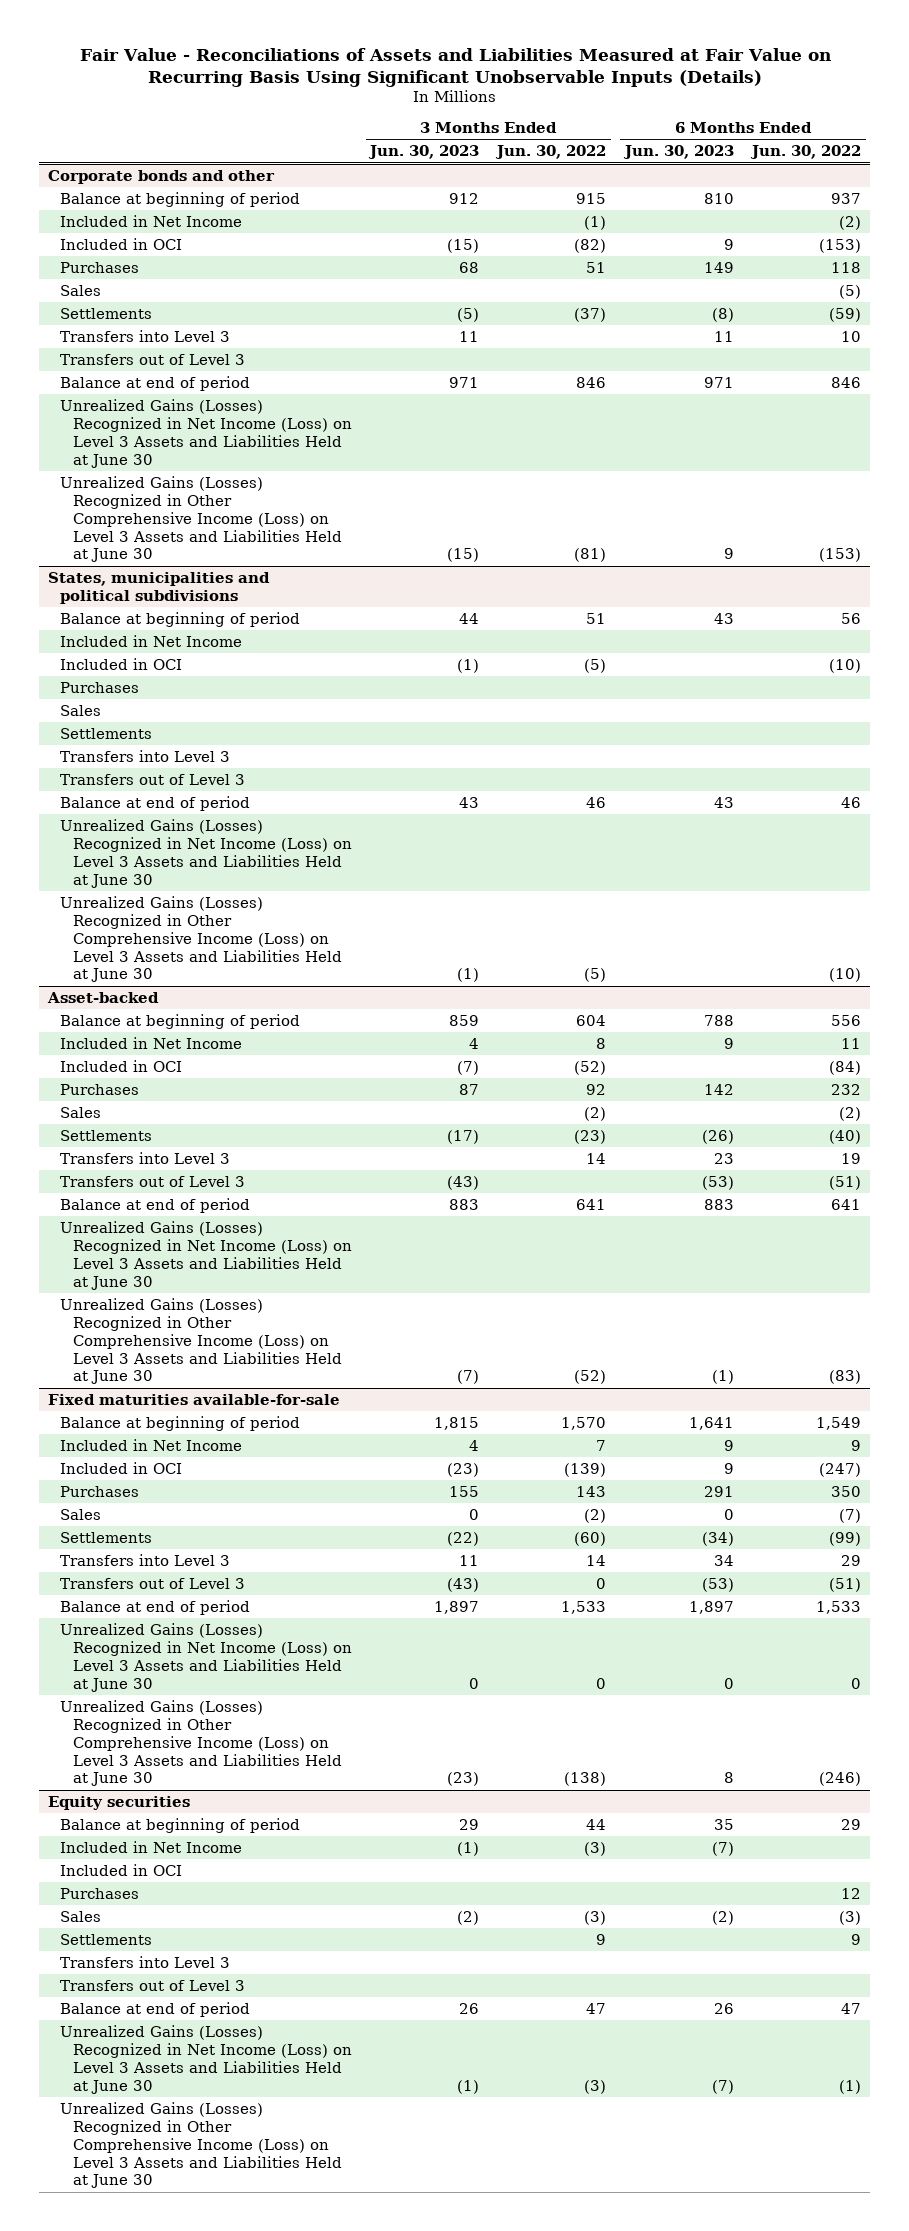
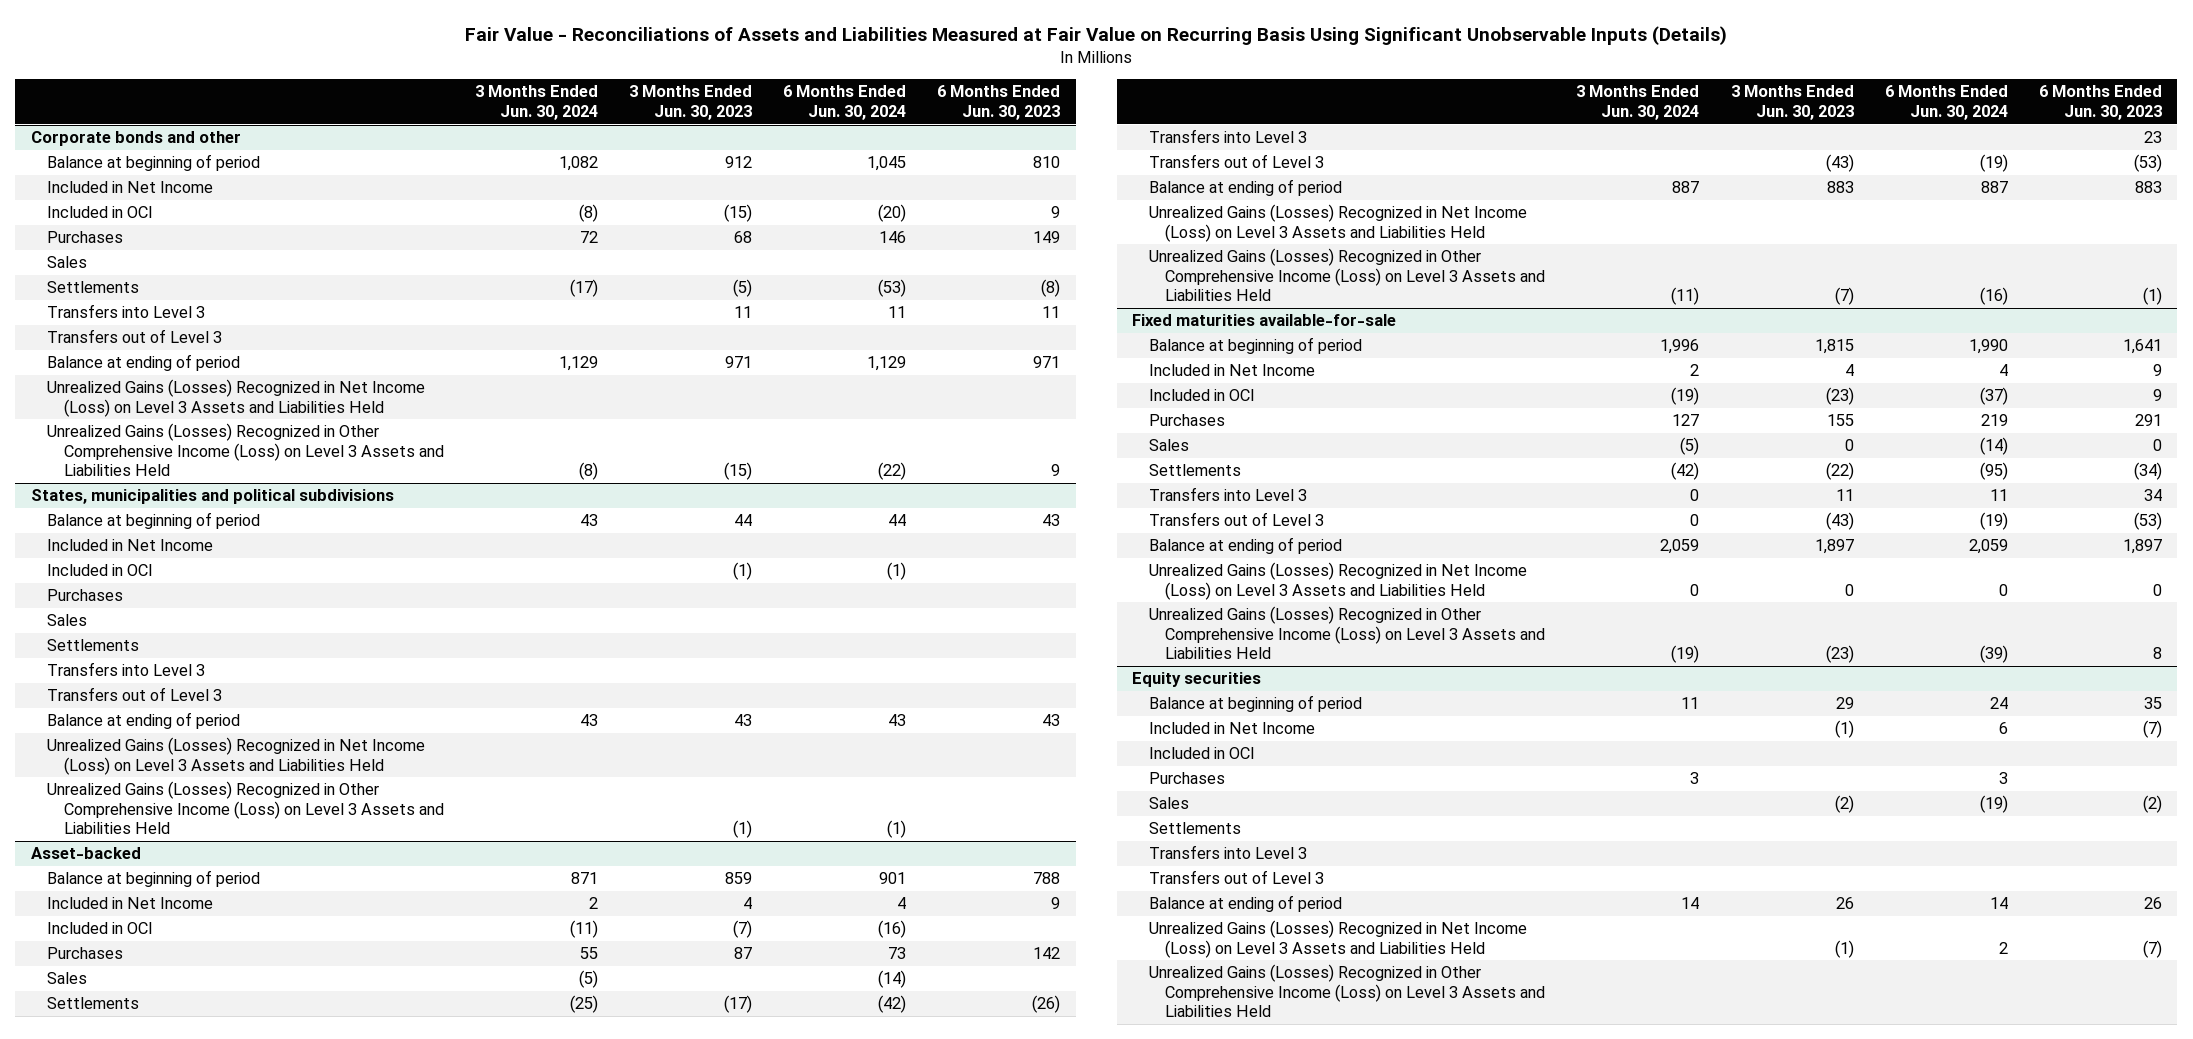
- | 3 Months Ended Jun. 30, 2023 | 3 Months Ended Jun. 30, 2022 | 6 Months Ended Jun. 30, 2023 | 6 Months Ended Jun. 30, 2022
+ | 3 Months Ended Jun. 30, 2024 | 3 Months Ended Jun. 30, 2023 | 6 Months Ended Jun. 30, 2024 | 6 Months Ended Jun. 30, 2023
@ Corporate bonds and other
- Balance at end of period | 971 | 846 | 971 | 846
- Unrealized Gains (Losses) Recognized in Net Income (Loss) on Level 3 Assets and Liabilities Held at June 30
- Unrealized Gains (Losses) Recognized in Other Comprehensive Income (Loss) on Level 3 Assets and Liabilities Held at June 30 | (15) | (81) | 9 | (153)
+ Balance at ending of period | 1,129 | 971 | 1,129 | 971
+ Unrealized Gains (Losses) Recognized in Net Income (Loss) on Level 3 Assets and Liabilities Held
+ Unrealized Gains (Losses) Recognized in Other Comprehensive Income (Loss) on Level 3 Assets and Liabilities Held | (8) | (15) | (22) | 9
@ States, municipalities and political subdivisions
- Balance at end of period | 43 | 46 | 43 | 46
- Unrealized Gains (Losses) Recognized in Net Income (Loss) on Level 3 Assets and Liabilities Held at June 30
- Unrealized Gains (Losses) Recognized in Other Comprehensive Income (Loss) on Level 3 Assets and Liabilities Held at June 30 | (1) | (5) | | (10)
+ Balance at ending of period | 43 | 43 | 43 | 43
+ Unrealized Gains (Losses) Recognized in Net Income (Loss) on Level 3 Assets and Liabilities Held
+ Unrealized Gains (Losses) Recognized in Other Comprehensive Income (Loss) on Level 3 Assets and Liabilities Held | | (1) | (1) |
@ Asset-backed
- Balance at end of period | 883 | 641 | 883 | 641
- Unrealized Gains (Losses) Recognized in Net Income (Loss) on Level 3 Assets and Liabilities Held at June 30
- Unrealized Gains (Losses) Recognized in Other Comprehensive Income (Loss) on Level 3 Assets and Liabilities Held at June 30 | (7) | (52) | (1) | (83)
+ Balance at ending of period | 887 | 883 | 887 | 883
+ Unrealized Gains (Losses) Recognized in Net Income (Loss) on Level 3 Assets and Liabilities Held
+ Unrealized Gains (Losses) Recognized in Other Comprehensive Income (Loss) on Level 3 Assets and Liabilities Held | (11) | (7) | (16) | (1)
@ Fixed maturities available-for-sale
- Balance at end of period | 1,897 | 1,533 | 1,897 | 1,533
- Unrealized Gains (Losses) Recognized in Net Income (Loss) on Level 3 Assets and Liabilities Held at June 30 | 0 | 0 | 0 | 0
- Unrealized Gains (Losses) Recognized in Other Comprehensive Income (Loss) on Level 3 Assets and Liabilities Held at June 30 | (23) | (138) | 8 | (246)
+ Balance at ending of period | 2,059 | 1,897 | 2,059 | 1,897
+ Unrealized Gains (Losses) Recognized in Net Income (Loss) on Level 3 Assets and Liabilities Held | 0 | 0 | 0 | 0
+ Unrealized Gains (Losses) Recognized in Other Comprehensive Income (Loss) on Level 3 Assets and Liabilities Held | (19) | (23) | (39) | 8
@ Equity securities
- Balance at end of period | 26 | 47 | 26 | 47
- Unrealized Gains (Losses) Recognized in Net Income (Loss) on Level 3 Assets and Liabilities Held at June 30 | (1) | (3) | (7) | (1)
- Unrealized Gains (Losses) Recognized in Other Comprehensive Income (Loss) on Level 3 Assets and Liabilities Held at June 30
+ Balance at ending of period | 14 | 26 | 14 | 26
+ Unrealized Gains (Losses) Recognized in Net Income (Loss) on Level 3 Assets and Liabilities Held | | (1) | 2 | (7)
+ Unrealized Gains (Losses) Recognized in Other Comprehensive Income (Loss) on Level 3 Assets and Liabilities Held

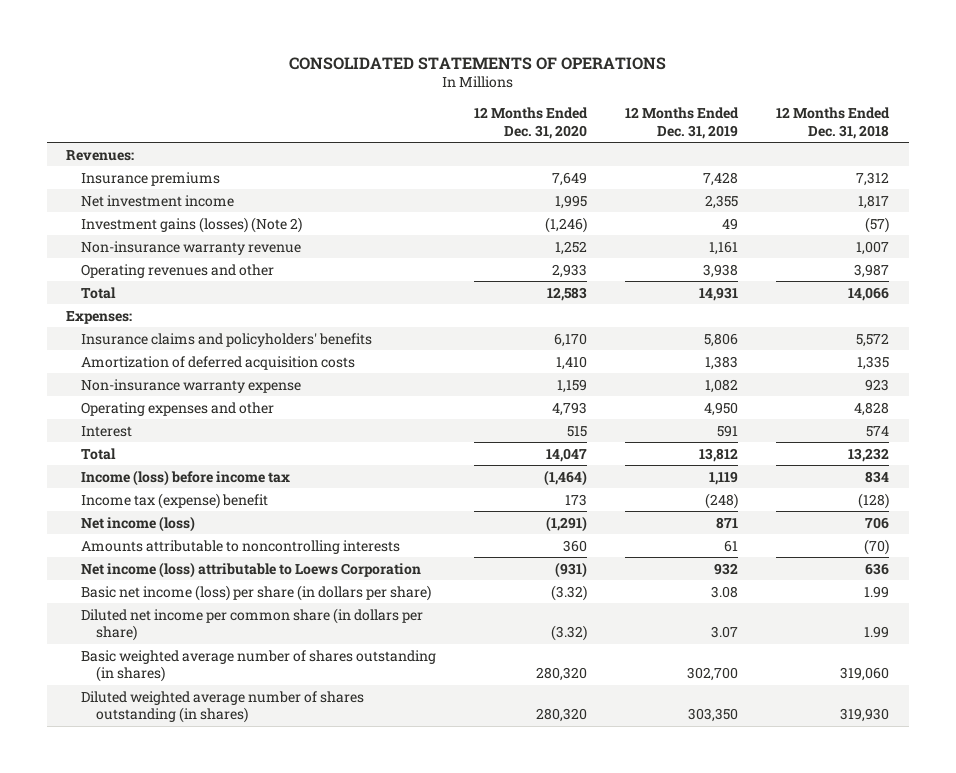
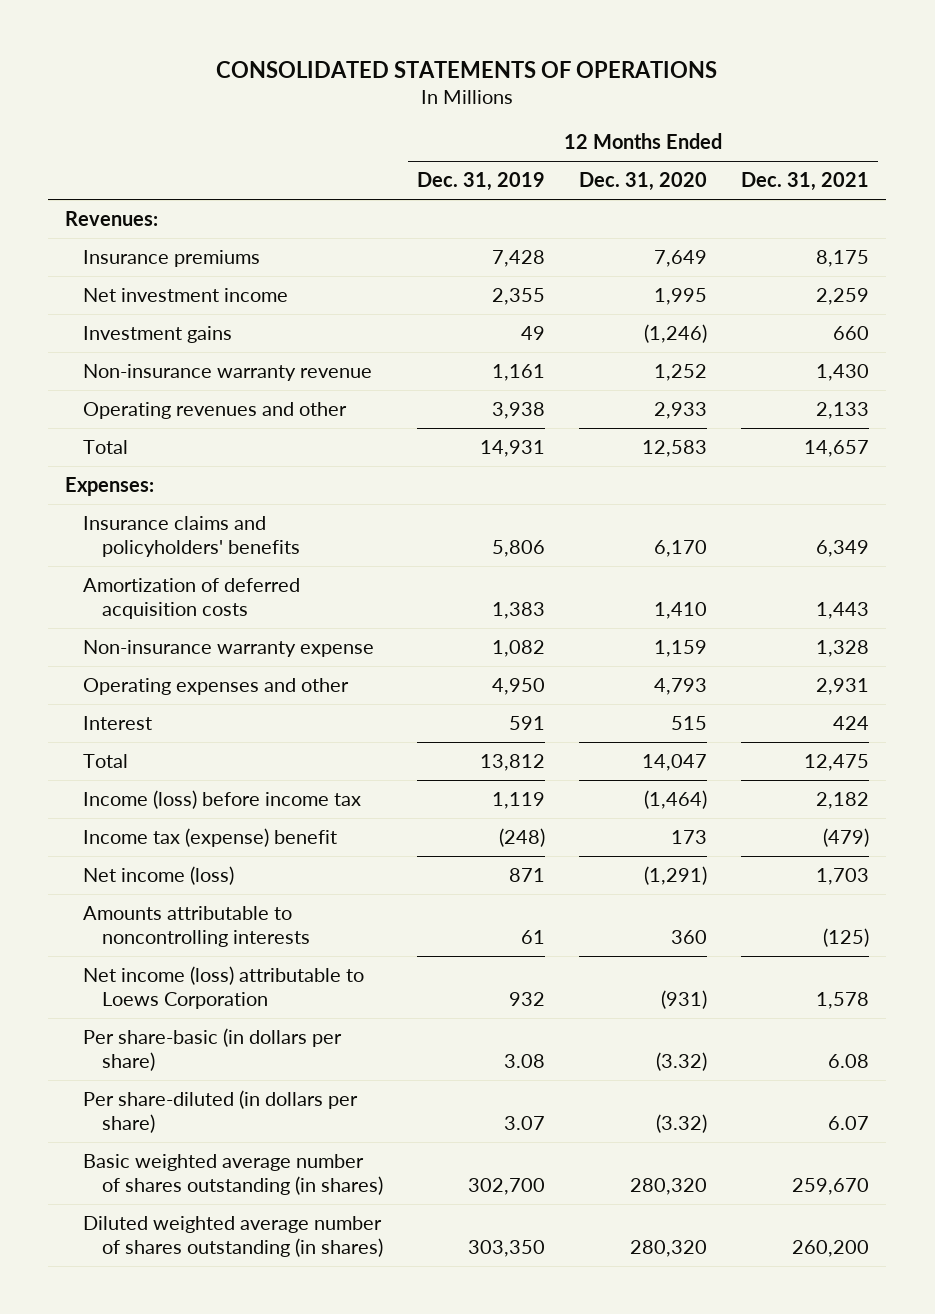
- | 12 Months Ended Dec. 31, 2020 | 12 Months Ended Dec. 31, 2019 | 12 Months Ended Dec. 31, 2018
+ | 12 Months Ended Dec. 31, 2019 | 12 Months Ended Dec. 31, 2020 | 12 Months Ended Dec. 31, 2021
- Investment gains (losses) (Note 2) | (1,246) | 49 | (57)
+ Investment gains | 49 | (1,246) | 660
- Basic net income (loss) per share (in dollars per share) | (3.32) | 3.08 | 1.99
- Diluted net income per common share (in dollars per share) | (3.32) | 3.07 | 1.99
+ Per share-basic (in dollars per share) | 3.08 | (3.32) | 6.08
+ Per share-diluted (in dollars per share) | 3.07 | (3.32) | 6.07

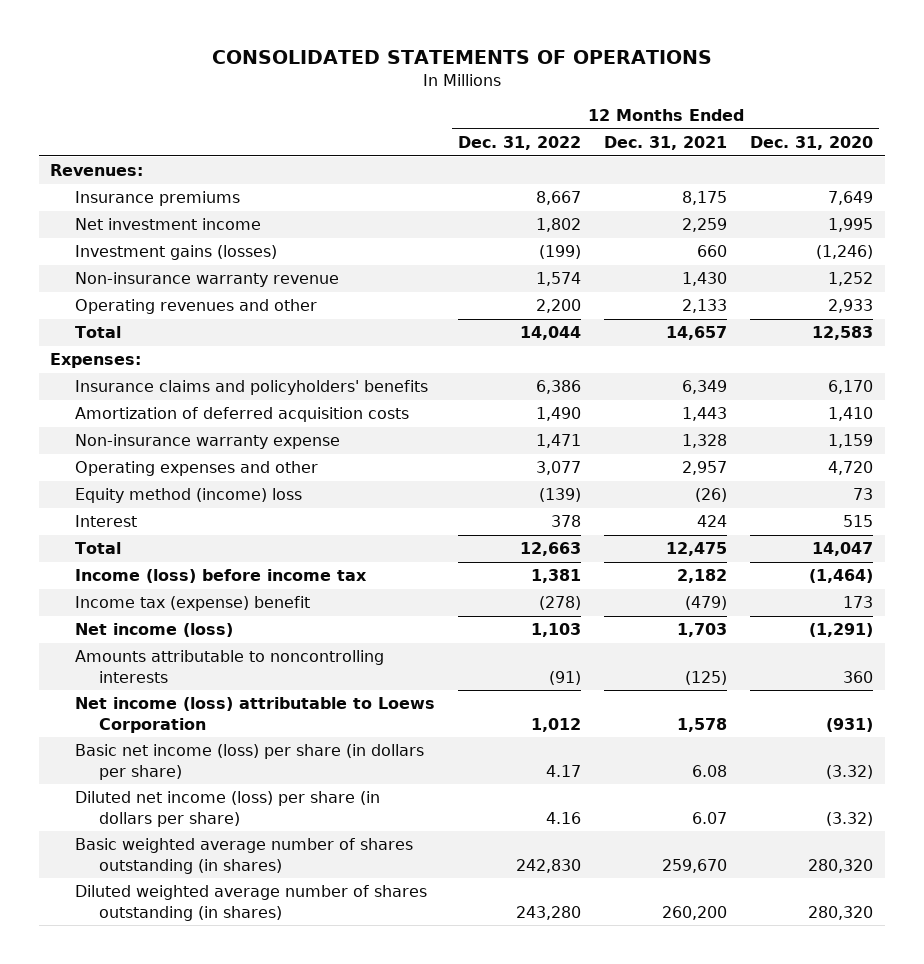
- | 12 Months Ended Dec. 31, 2019 | 12 Months Ended Dec. 31, 2020 | 12 Months Ended Dec. 31, 2021
+ | 12 Months Ended Dec. 31, 2022 | 12 Months Ended Dec. 31, 2021 | 12 Months Ended Dec. 31, 2020
- Investment gains | 49 | (1,246) | 660
+ Investment gains (losses) | (199) | 660 | (1,246)
- Operating expenses and other | 4,950 | 4,793 | 2,931
+ Operating expenses and other | 3,077 | 2,957 | 4,720
+ Equity method (income) loss | (139) | (26) | 73
- Per share-basic (in dollars per share) | 3.08 | (3.32) | 6.08
- Per share-diluted (in dollars per share) | 3.07 | (3.32) | 6.07
+ Basic net income (loss) per share (in dollars per share) | 4.17 | 6.08 | (3.32)
+ Diluted net income (loss) per share (in dollars per share) | 4.16 | 6.07 | (3.32)

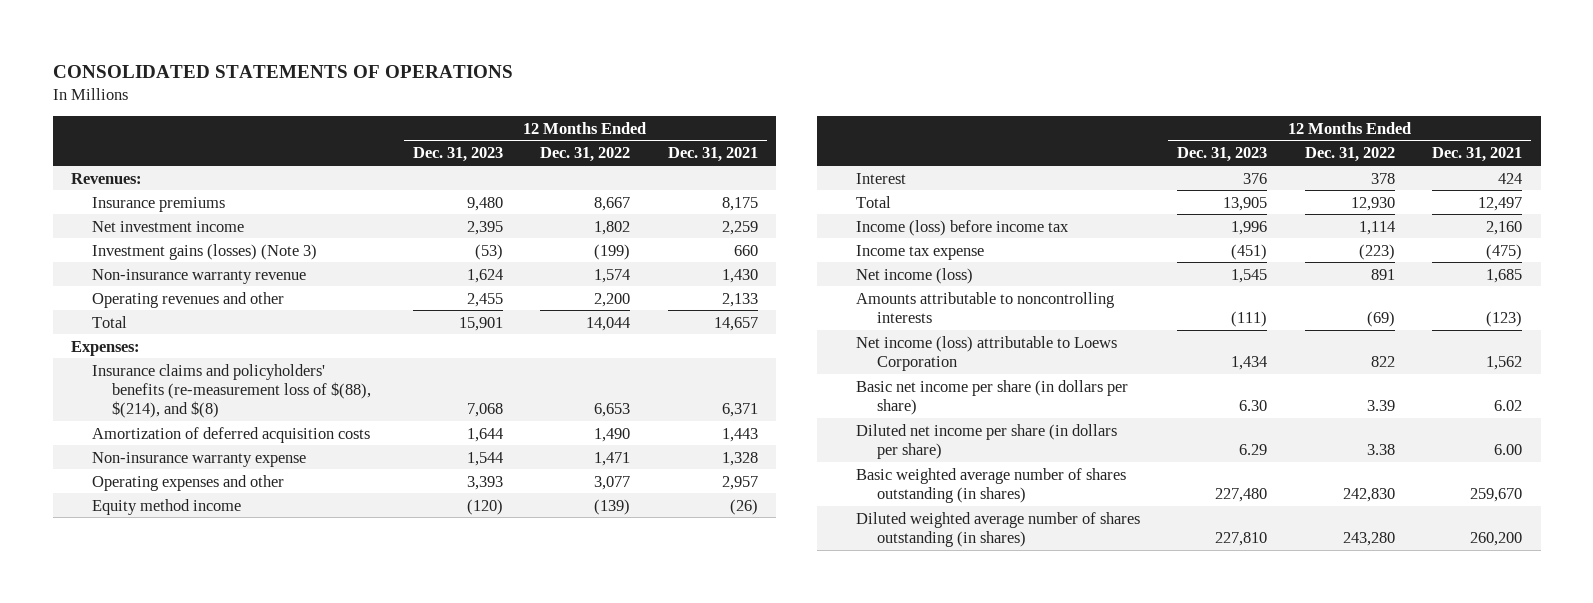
- | 12 Months Ended Dec. 31, 2022 | 12 Months Ended Dec. 31, 2021 | 12 Months Ended Dec. 31, 2020
+ | 12 Months Ended Dec. 31, 2023 | 12 Months Ended Dec. 31, 2022 | 12 Months Ended Dec. 31, 2021
- Investment gains (losses) | (199) | 660 | (1,246)
+ Investment gains (losses) (Note 3) | (53) | (199) | 660
- Insurance claims and policyholders' benefits | 6,386 | 6,349 | 6,170
+ Insurance claims and policyholders' benefits (re-measurement loss of $(88), $(214), and $(8) | 7,068 | 6,653 | 6,371
- Equity method (income) loss | (139) | (26) | 73
+ Equity method income | (120) | (139) | (26)
- Total | 12,663 | 12,475 | 14,047
- Income (loss) before income tax | 1,381 | 2,182 | (1,464)
- Income tax (expense) benefit | (278) | (479) | 173
- Net income (loss) | 1,103 | 1,703 | (1,291)
- Amounts attributable to noncontrolling interests | (91) | (125) | 360
- Net income (loss) attributable to Loews Corporation | 1,012 | 1,578 | (931)
- Basic net income (loss) per share (in dollars per share) | 4.17 | 6.08 | (3.32)
- Diluted net income (loss) per share (in dollars per share) | 4.16 | 6.07 | (3.32)
+ Total | 13,905 | 12,930 | 12,497
+ Income (loss) before income tax | 1,996 | 1,114 | 2,160
+ Income tax expense | (451) | (223) | (475)
+ Net income (loss) | 1,545 | 891 | 1,685
+ Amounts attributable to noncontrolling interests | (111) | (69) | (123)
+ Net income (loss) attributable to Loews Corporation | 1,434 | 822 | 1,562
+ Basic net income per share (in dollars per share) | 6.30 | 3.39 | 6.02
+ Diluted net income per share (in dollars per share) | 6.29 | 3.38 | 6.00

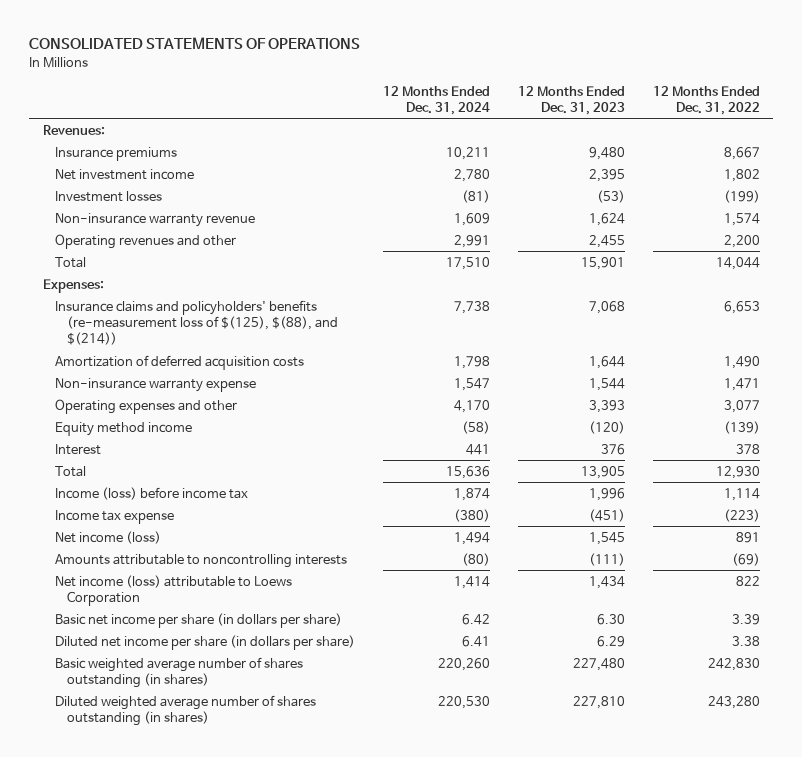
- | 12 Months Ended Dec. 31, 2023 | 12 Months Ended Dec. 31, 2022 | 12 Months Ended Dec. 31, 2021
+ | 12 Months Ended Dec. 31, 2024 | 12 Months Ended Dec. 31, 2023 | 12 Months Ended Dec. 31, 2022
- Investment gains (losses) (Note 3) | (53) | (199) | 660
+ Investment losses | (81) | (53) | (199)
- Insurance claims and policyholders' benefits (re-measurement loss of $(88), $(214), and $(8) | 7,068 | 6,653 | 6,371
+ Insurance claims and policyholders' benefits (re-measurement loss of $(125), $(88), and $(214)) | 7,738 | 7,068 | 6,653

